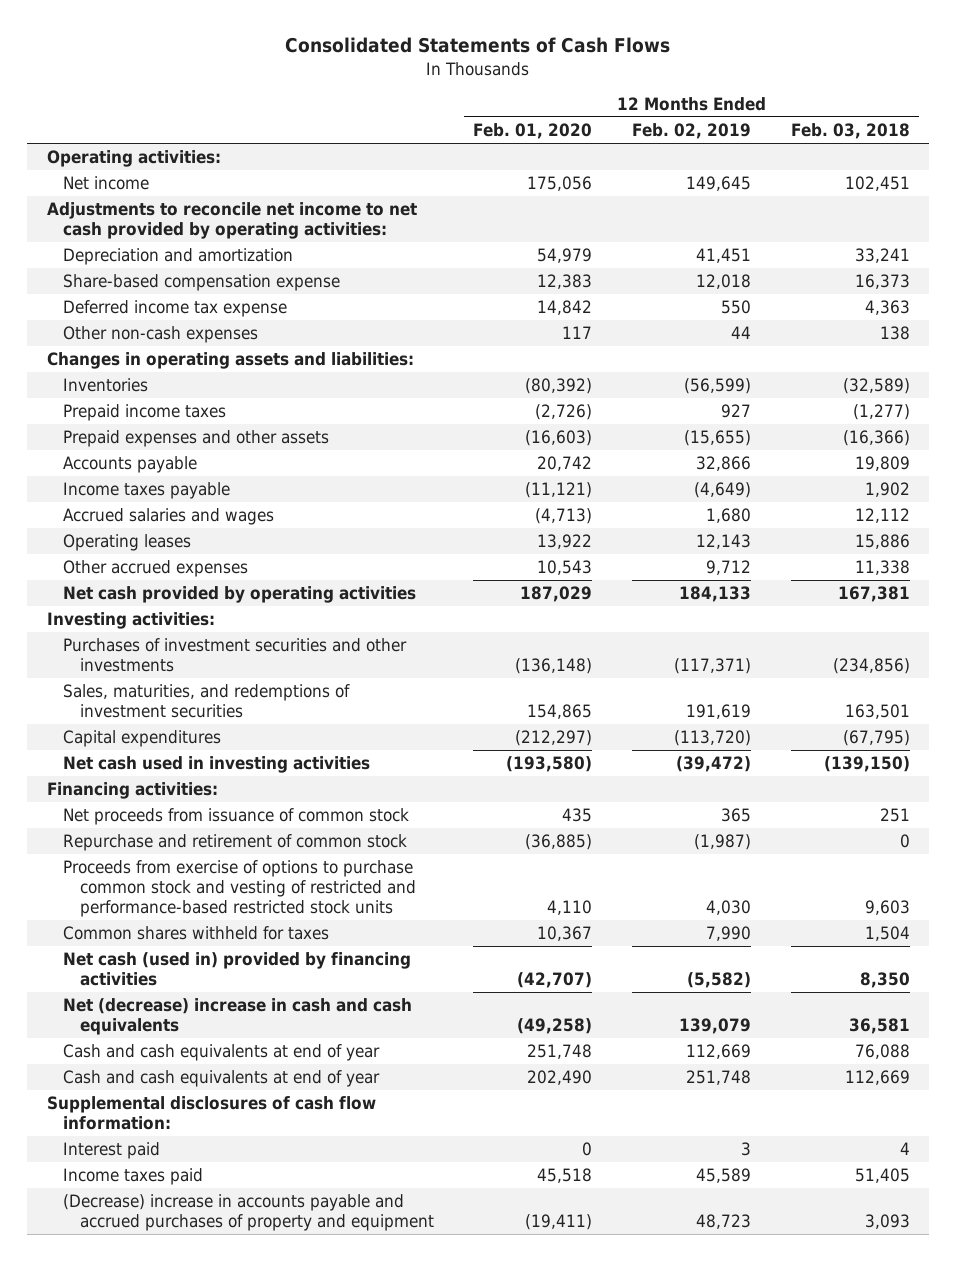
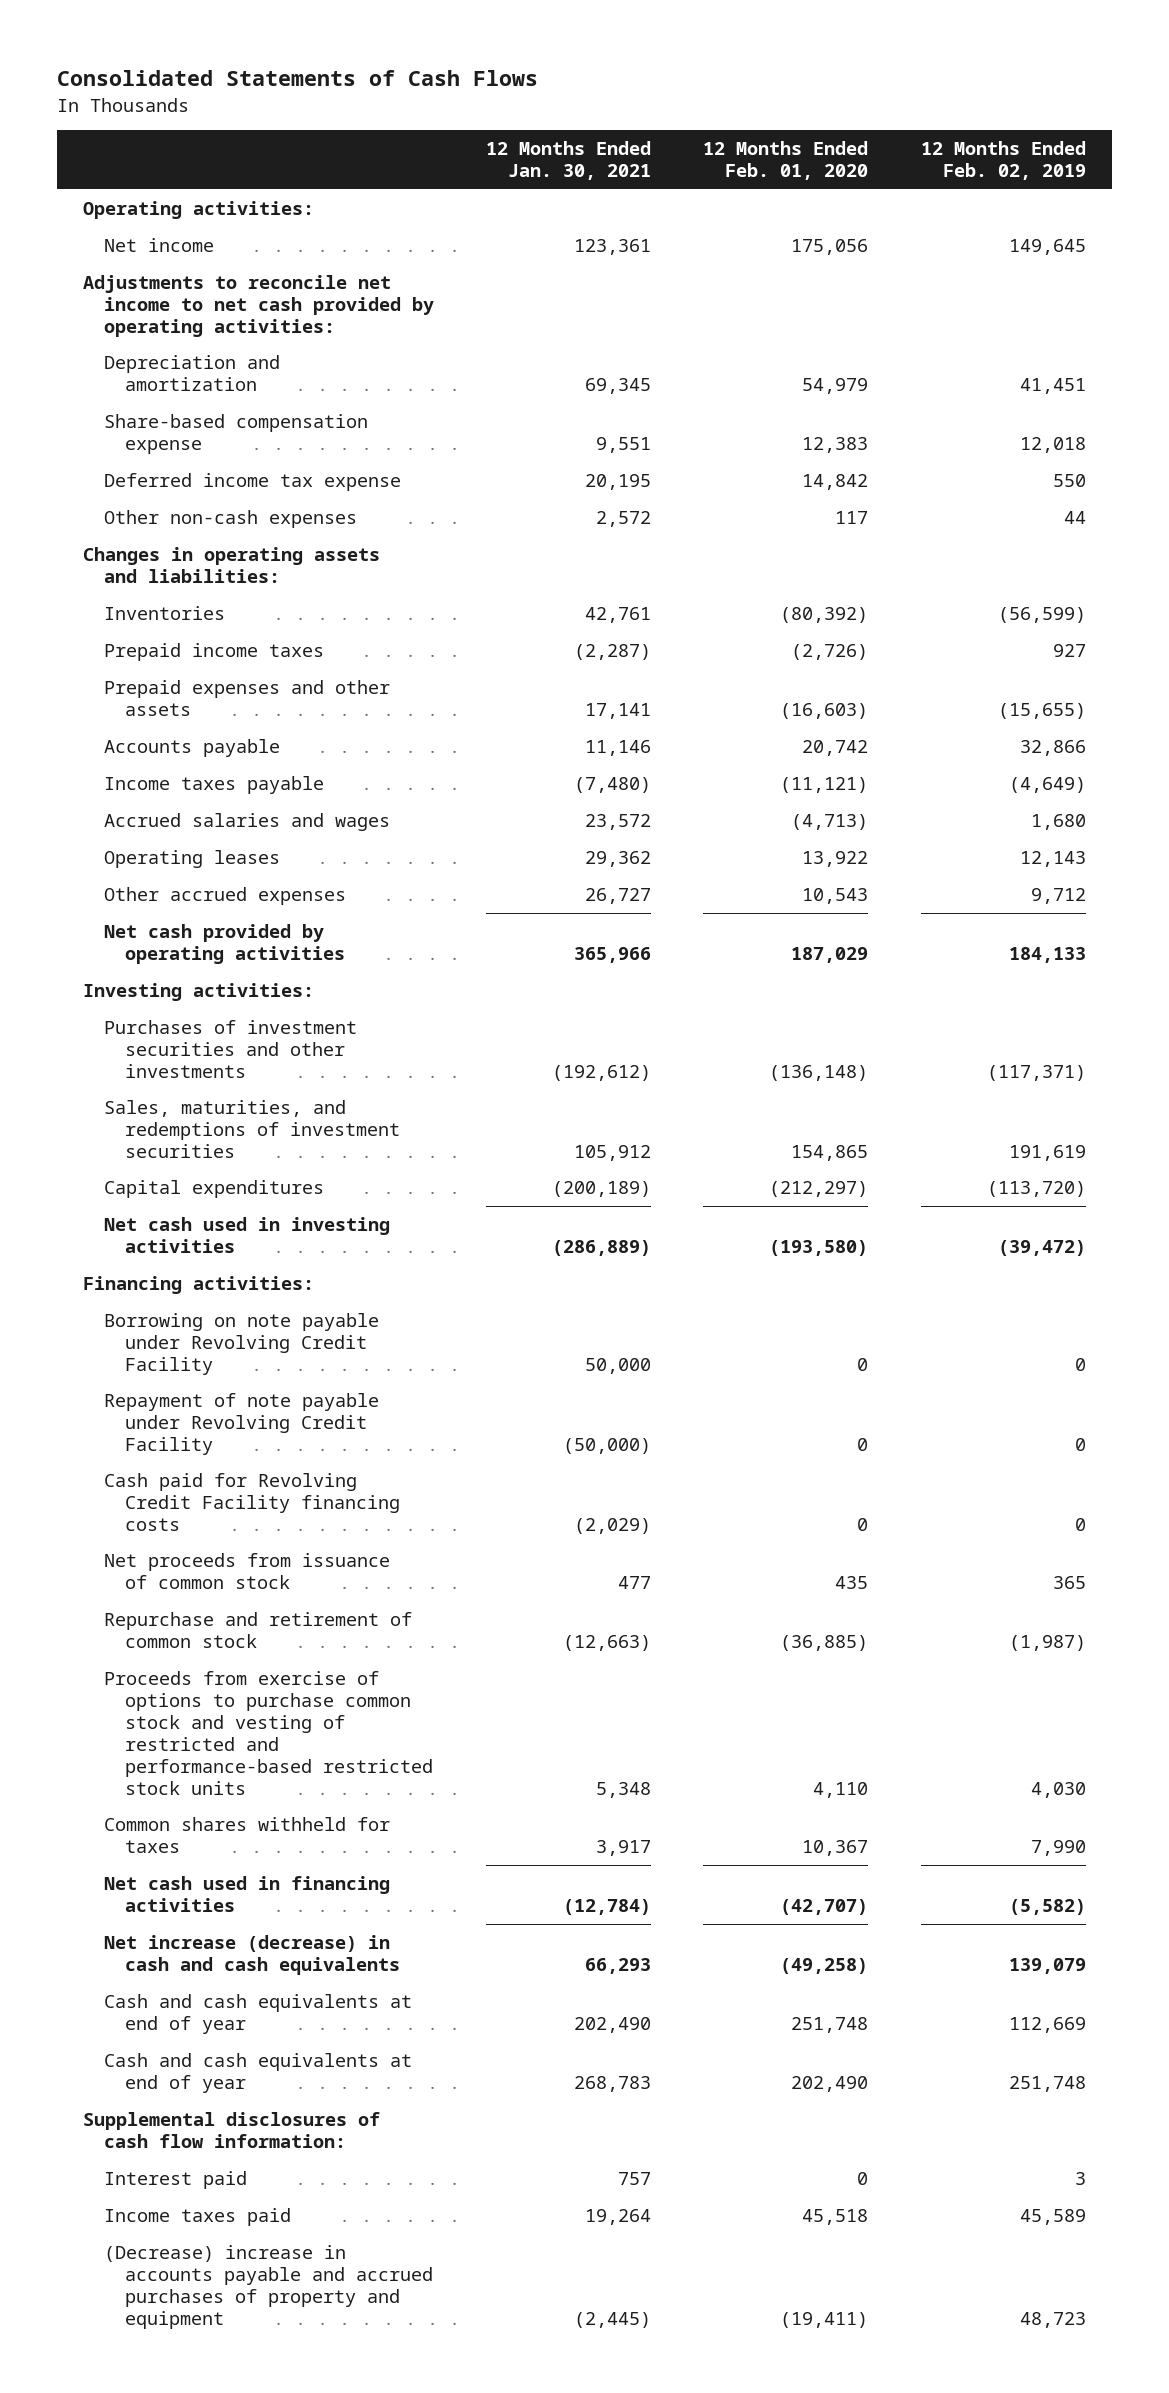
- | 12 Months Ended Feb. 01, 2020 | 12 Months Ended Feb. 02, 2019 | 12 Months Ended Feb. 03, 2018
+ | 12 Months Ended Jan. 30, 2021 | 12 Months Ended Feb. 01, 2020 | 12 Months Ended Feb. 02, 2019
+ Borrowing on note payable under Revolving Credit Facility | 50,000 | 0 | 0
+ Repayment of note payable under Revolving Credit Facility | (50,000) | 0 | 0
+ Cash paid for Revolving Credit Facility financing costs | (2,029) | 0 | 0
- Net cash (used in) provided by financing activities | (42,707) | (5,582) | 8,350
- Net (decrease) increase in cash and cash equivalents | (49,258) | 139,079 | 36,581
+ Net cash used in financing activities | (12,784) | (42,707) | (5,582)
+ Net increase (decrease) in cash and cash equivalents | 66,293 | (49,258) | 139,079

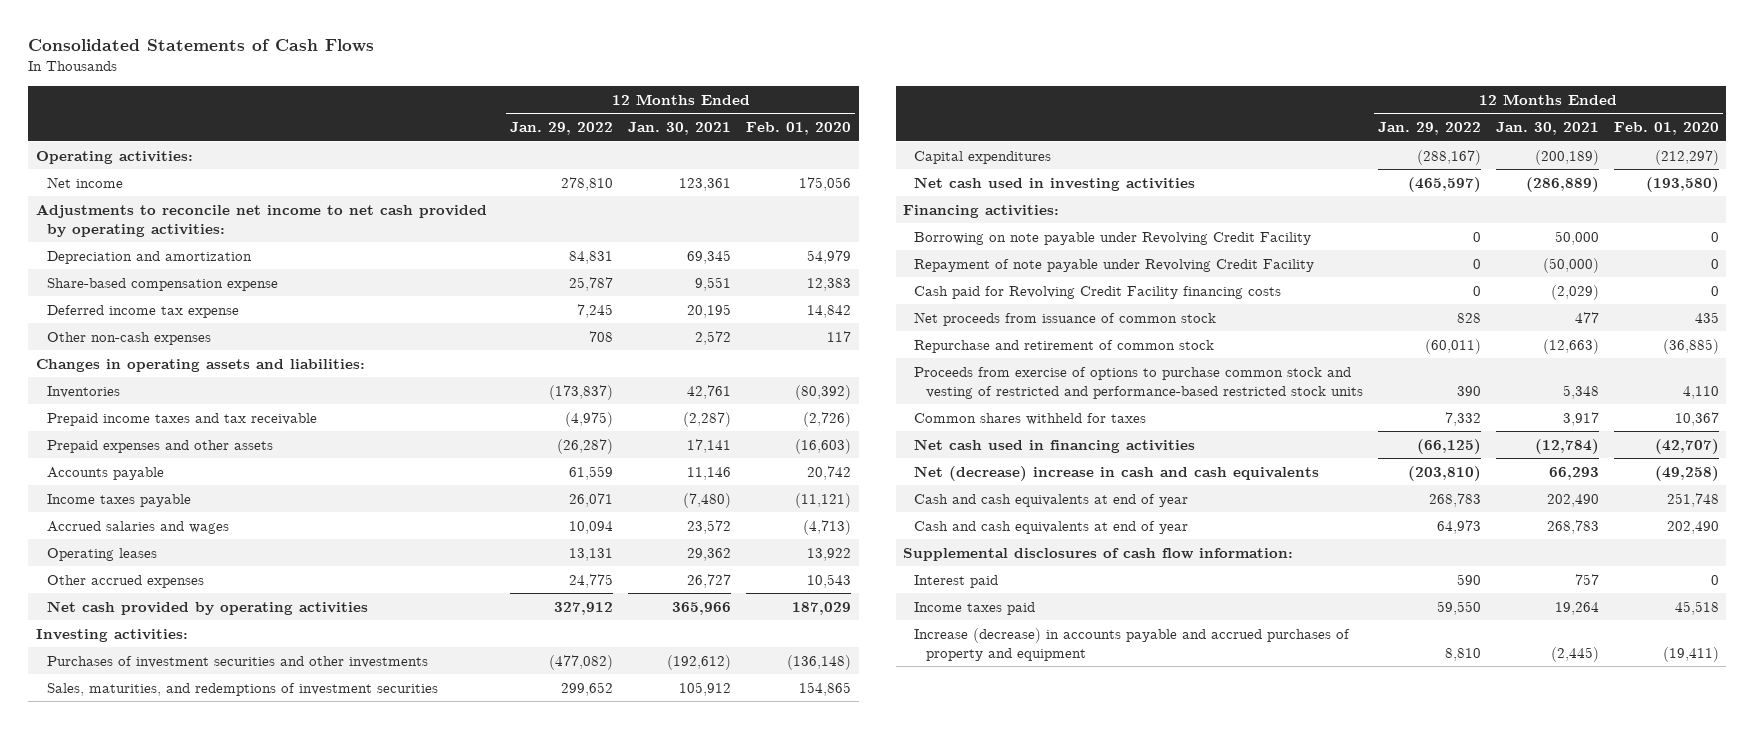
- | 12 Months Ended Jan. 30, 2021 | 12 Months Ended Feb. 01, 2020 | 12 Months Ended Feb. 02, 2019
+ | 12 Months Ended Jan. 29, 2022 | 12 Months Ended Jan. 30, 2021 | 12 Months Ended Feb. 01, 2020
- Prepaid income taxes | (2,287) | (2,726) | 927
+ Prepaid income taxes and tax receivable | (4,975) | (2,287) | (2,726)
- Net increase (decrease) in cash and cash equivalents | 66,293 | (49,258) | 139,079
+ Net (decrease) increase in cash and cash equivalents | (203,810) | 66,293 | (49,258)
- (Decrease) increase in accounts payable and accrued purchases of property and equipment | (2,445) | (19,411) | 48,723
+ Increase (decrease) in accounts payable and accrued purchases of property and equipment | 8,810 | (2,445) | (19,411)

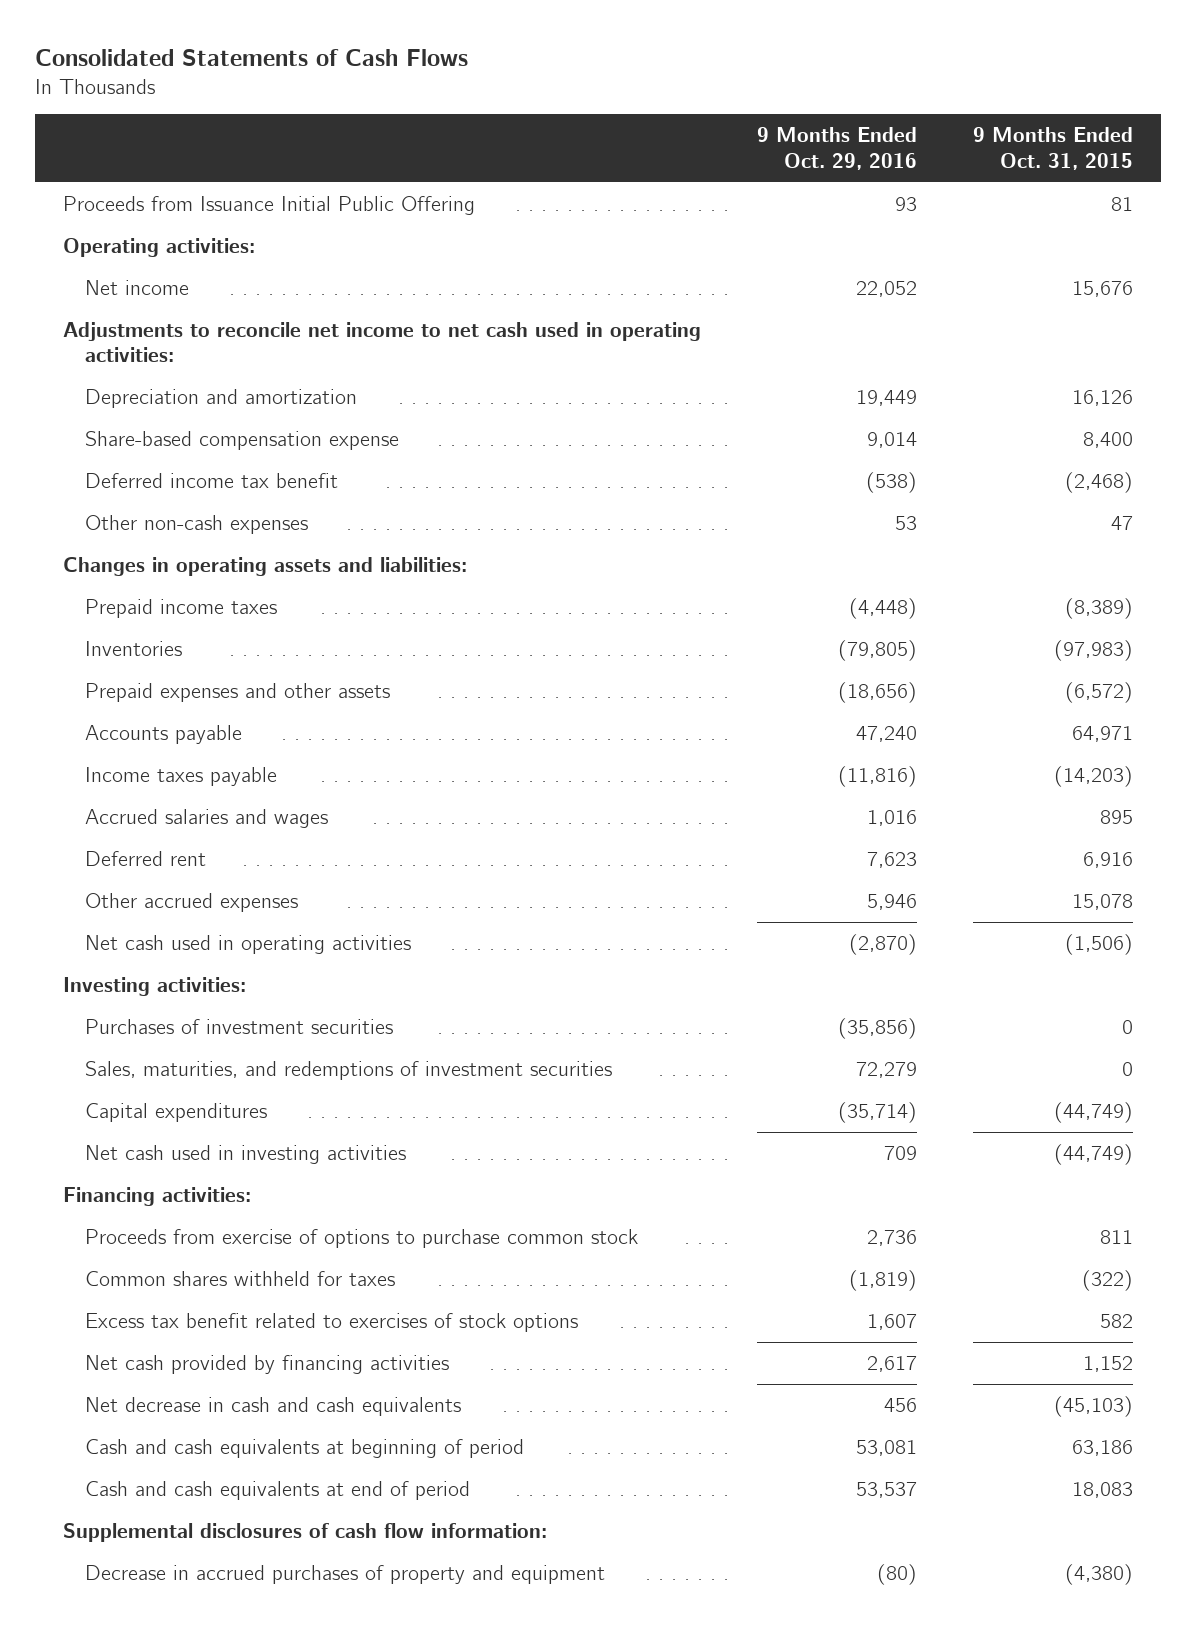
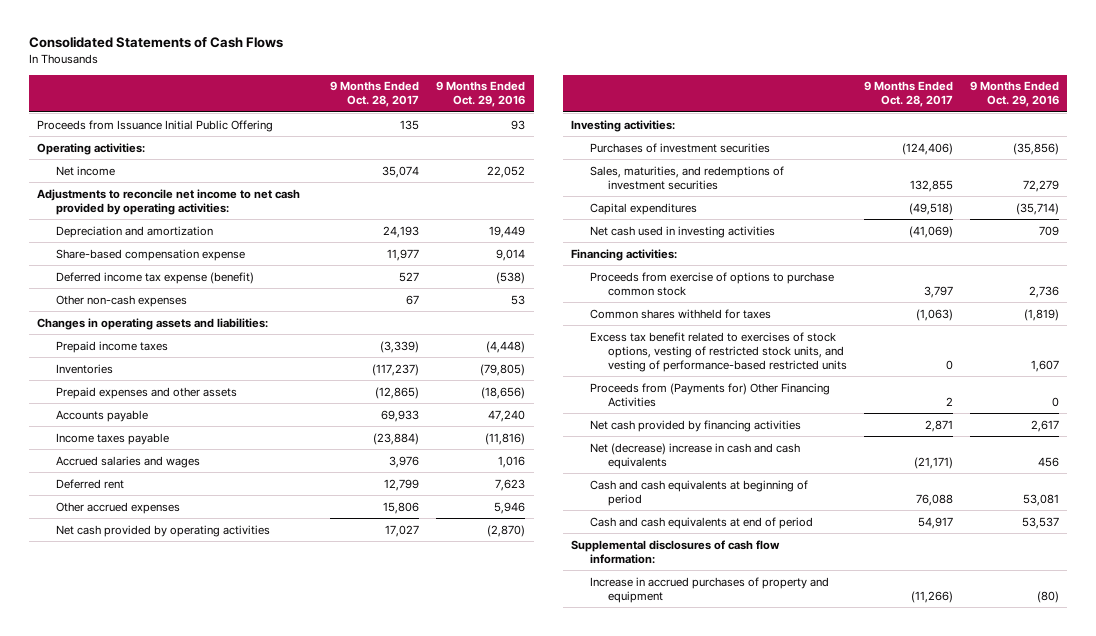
- | 9 Months Ended Oct. 29, 2016 | 9 Months Ended Oct. 31, 2015
+ | 9 Months Ended Oct. 28, 2017 | 9 Months Ended Oct. 29, 2016
- Adjustments to reconcile net income to net cash used in operating activities:
+ Adjustments to reconcile net income to net cash provided by operating activities:
- Deferred income tax benefit | (538) | (2,468)
+ Deferred income tax expense (benefit) | 527 | (538)
- Net cash used in operating activities | (2,870) | (1,506)
+ Net cash provided by operating activities | 17,027 | (2,870)
- Excess tax benefit related to exercises of stock options | 1,607 | 582
+ Excess tax benefit related to exercises of stock options, vesting of restricted stock units, and vesting of performance-based restricted units | 0 | 1,607
+ Proceeds from (Payments for) Other Financing Activities | 2 | 0
- Net decrease in cash and cash equivalents | 456 | (45,103)
+ Net (decrease) increase in cash and cash equivalents | (21,171) | 456
- Decrease in accrued purchases of property and equipment | (80) | (4,380)
+ Increase in accrued purchases of property and equipment | (11,266) | (80)

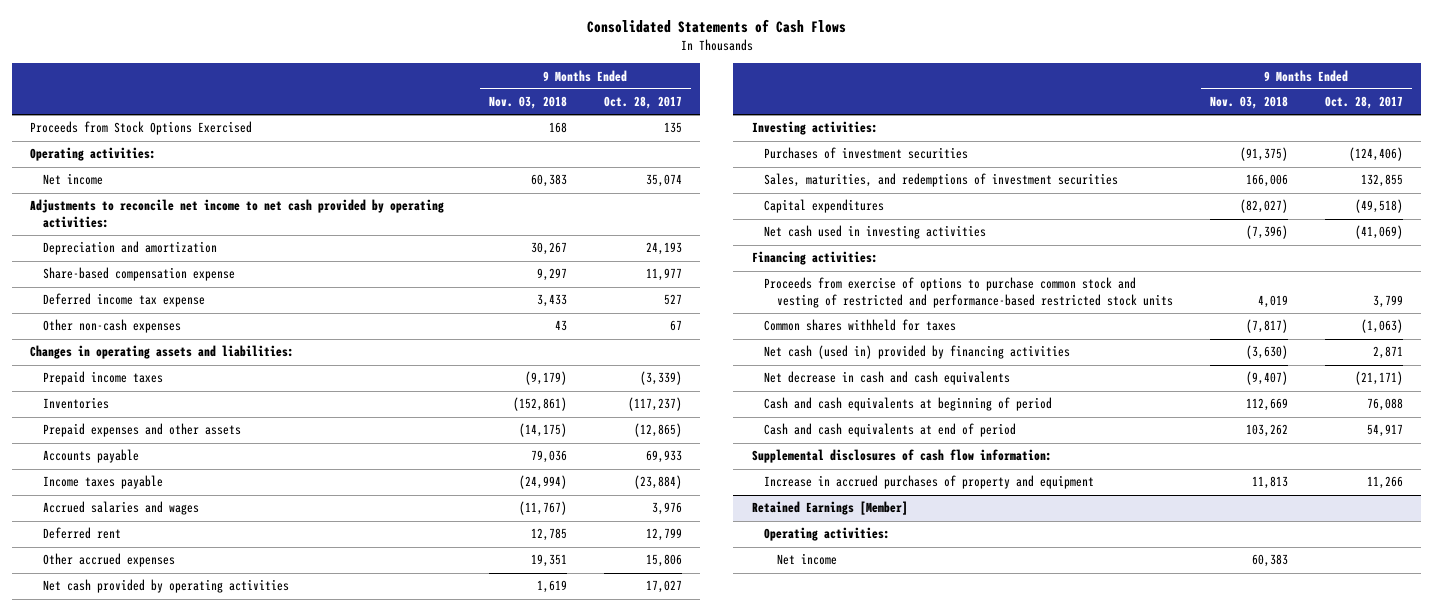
- | 9 Months Ended Oct. 28, 2017 | 9 Months Ended Oct. 29, 2016
+ | 9 Months Ended Nov. 03, 2018 | 9 Months Ended Oct. 28, 2017
- Proceeds from Issuance Initial Public Offering | 135 | 93
+ Proceeds from Stock Options Exercised | 168 | 135
- Deferred income tax expense (benefit) | 527 | (538)
+ Deferred income tax expense | 3,433 | 527
- Proceeds from exercise of options to purchase common stock | 3,797 | 2,736
+ Proceeds from exercise of options to purchase common stock and vesting of restricted and performance-based restricted stock units | 4,019 | 3,799
- Excess tax benefit related to exercises of stock options, vesting of restricted stock units, and vesting of performance-based restricted units | 0 | 1,607
- Proceeds from (Payments for) Other Financing Activities | 2 | 0
- Net cash provided by financing activities | 2,871 | 2,617
- Net (decrease) increase in cash and cash equivalents | (21,171) | 456
+ Net cash (used in) provided by financing activities | (3,630) | 2,871
+ Net decrease in cash and cash equivalents | (9,407) | (21,171)
- Increase in accrued purchases of property and equipment | (11,266) | (80)
+ Increase in accrued purchases of property and equipment | 11,813 | 11,266
+ Retained Earnings [Member]
+ Operating activities:
+ Net income | 60,383 |

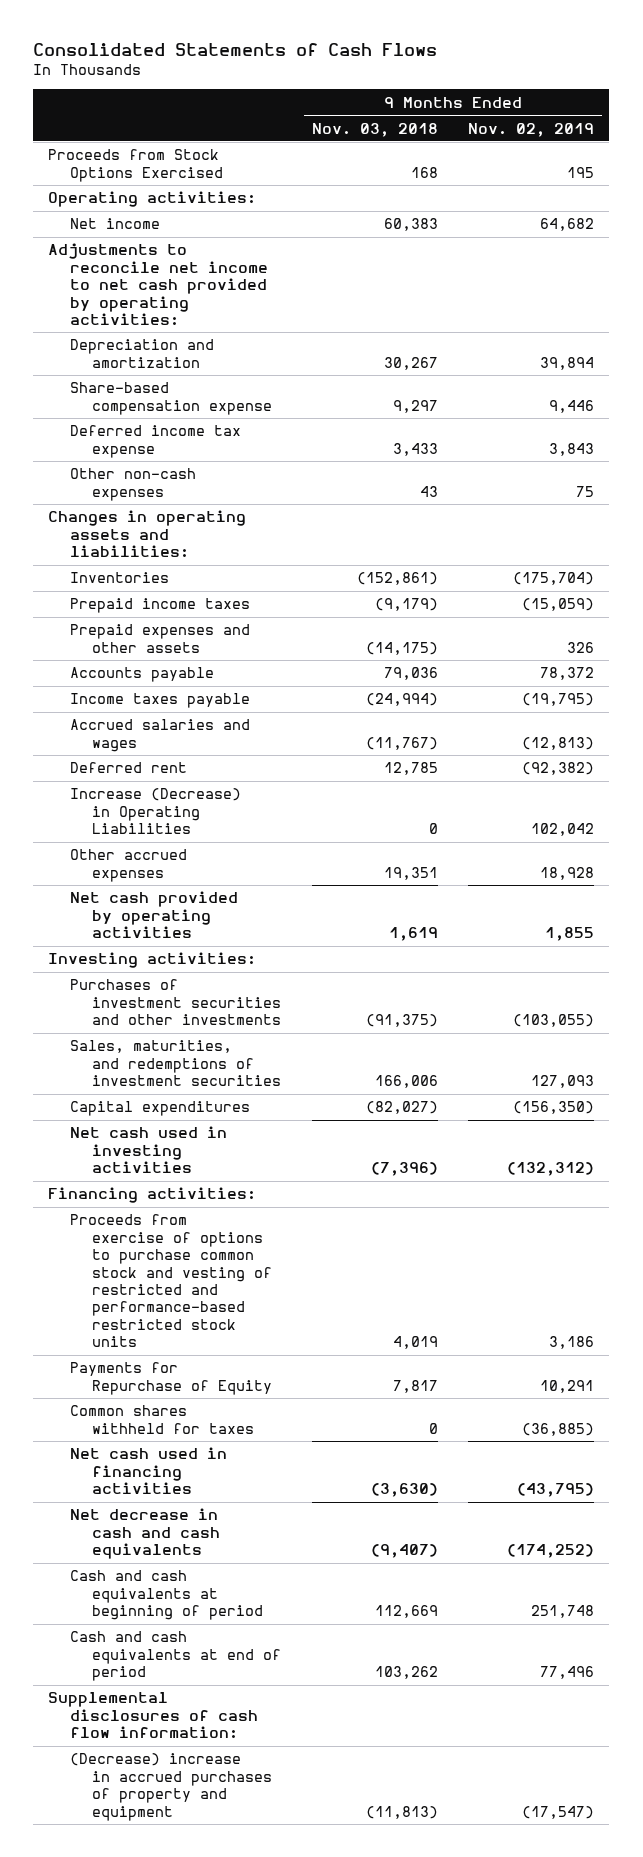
- | 9 Months Ended Nov. 03, 2018 | 9 Months Ended Oct. 28, 2017
+ | 9 Months Ended Nov. 03, 2018 | 9 Months Ended Nov. 02, 2019
moved down: Prepaid income taxes | (9,179) | (15,059)
+ Increase (Decrease) in Operating Liabilities | 0 | 102,042
- Purchases of investment securities | (91,375) | (124,406)
+ Purchases of investment securities and other investments | (91,375) | (103,055)
- Common shares withheld for taxes | (7,817) | (1,063)
- Net cash (used in) provided by financing activities | (3,630) | 2,871
+ Payments for Repurchase of Equity | 7,817 | 10,291
+ Common shares withheld for taxes | 0 | (36,885)
+ Net cash used in financing activities | (3,630) | (43,795)
- Increase in accrued purchases of property and equipment | 11,813 | 11,266
- Retained Earnings [Member]
- Operating activities:
- Net income | 60,383 |
+ (Decrease) increase in accrued purchases of property and equipment | (11,813) | (17,547)

